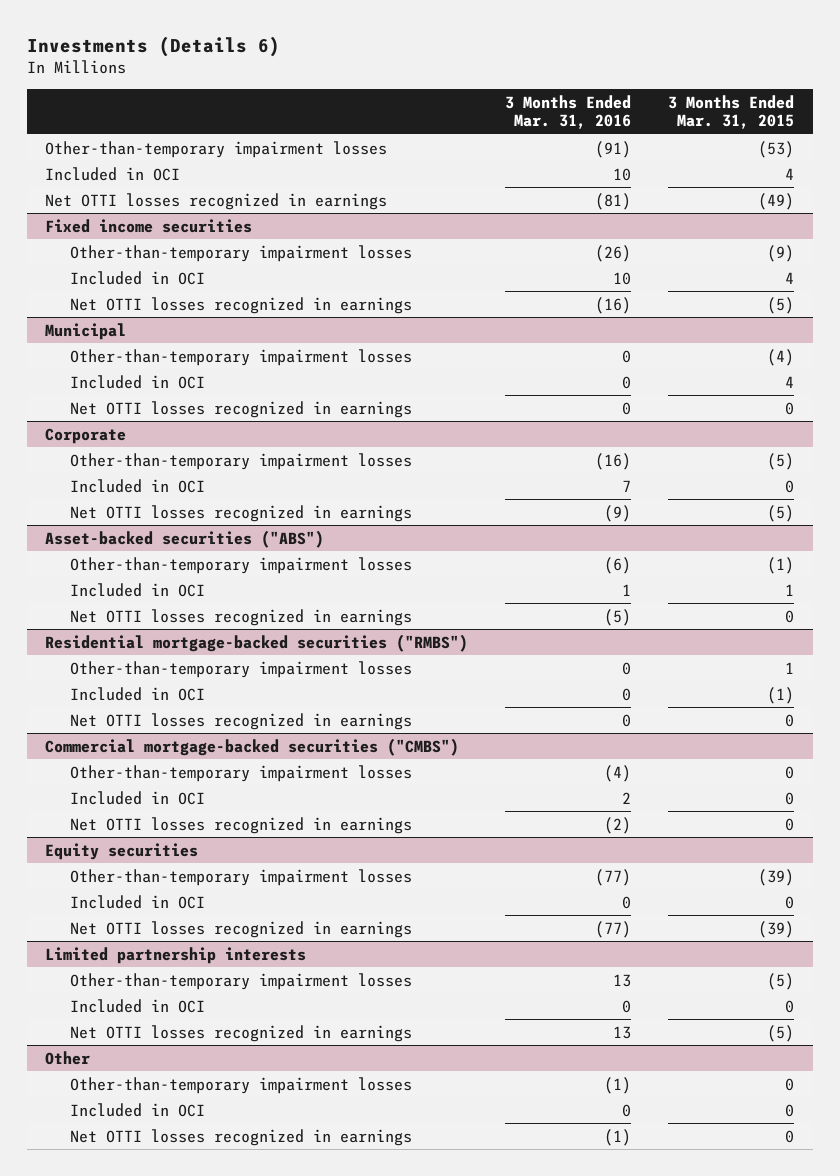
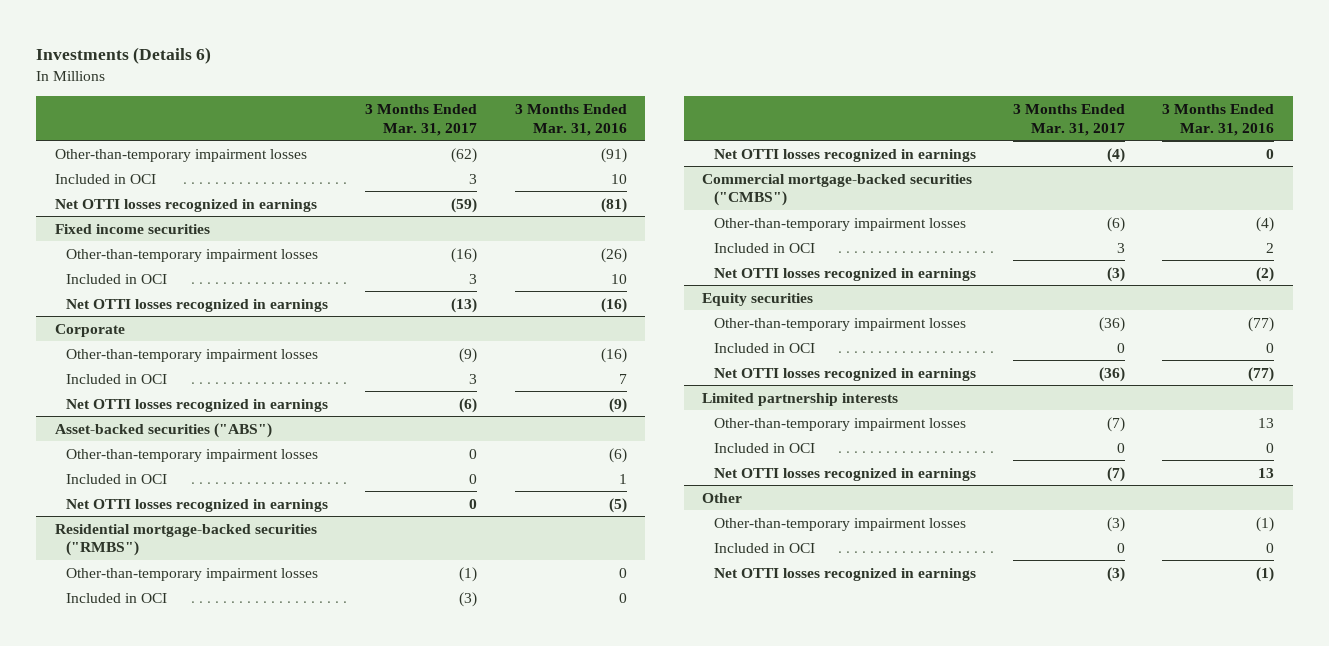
- | 3 Months Ended Mar. 31, 2016 | 3 Months Ended Mar. 31, 2015
+ | 3 Months Ended Mar. 31, 2017 | 3 Months Ended Mar. 31, 2016
- Municipal
- Other-than-temporary impairment losses | 0 | (4)
- Included in OCI | 0 | 4
- Net OTTI losses recognized in earnings | 0 | 0

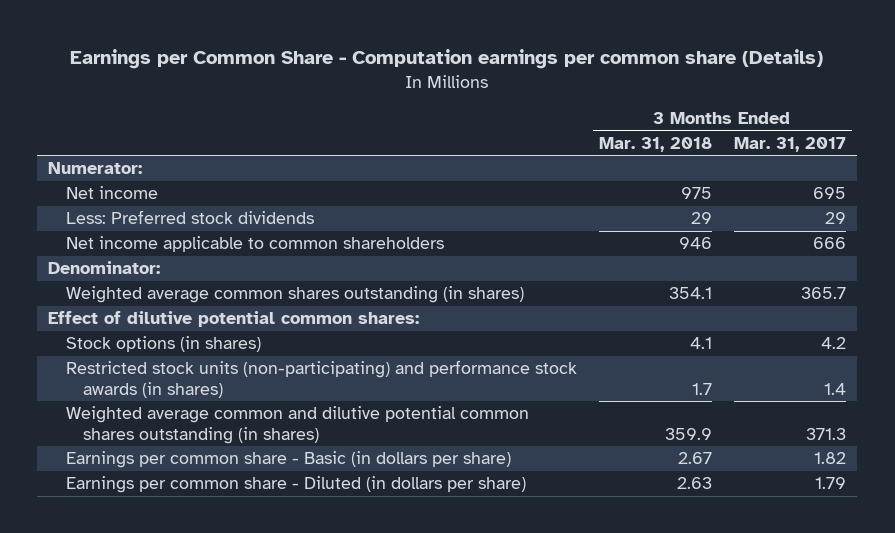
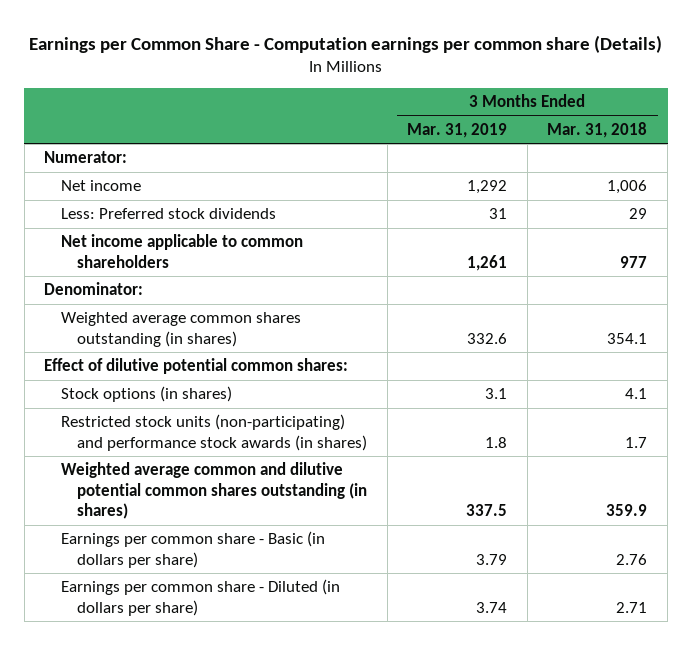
- | 3 Months Ended Mar. 31, 2018 | 3 Months Ended Mar. 31, 2017
+ | 3 Months Ended Mar. 31, 2019 | 3 Months Ended Mar. 31, 2018
- Net income | 975 | 695
+ Net income | 1,292 | 1,006
- Net income applicable to common shareholders | 946 | 666
+ Net income applicable to common shareholders | 1,261 | 977
- Earnings per common share - Basic (in dollars per share) | 2.67 | 1.82
- Earnings per common share - Diluted (in dollars per share) | 2.63 | 1.79
+ Earnings per common share - Basic (in dollars per share) | 3.79 | 2.76
+ Earnings per common share - Diluted (in dollars per share) | 3.74 | 2.71

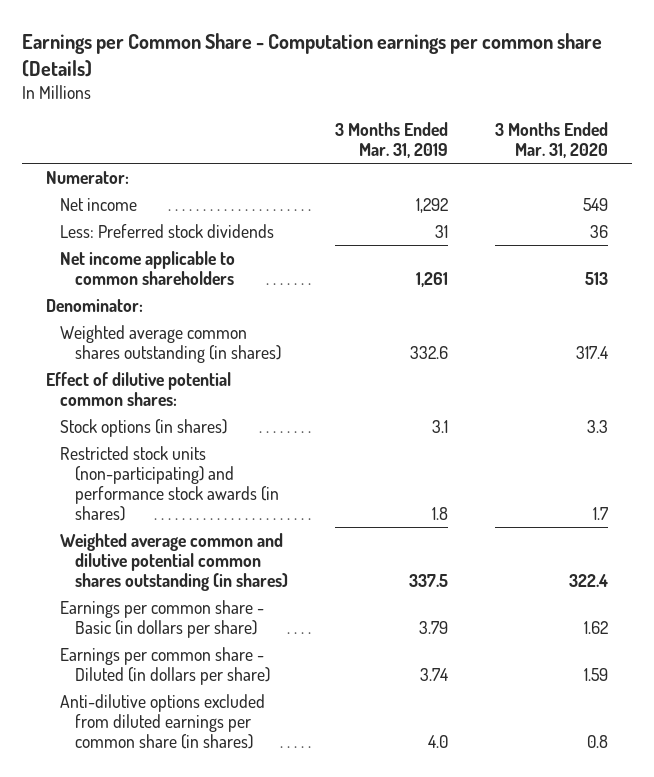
- | 3 Months Ended Mar. 31, 2019 | 3 Months Ended Mar. 31, 2018
+ | 3 Months Ended Mar. 31, 2019 | 3 Months Ended Mar. 31, 2020
+ Anti-dilutive options excluded from diluted earnings per common share (in shares) | 4.0 | 0.8

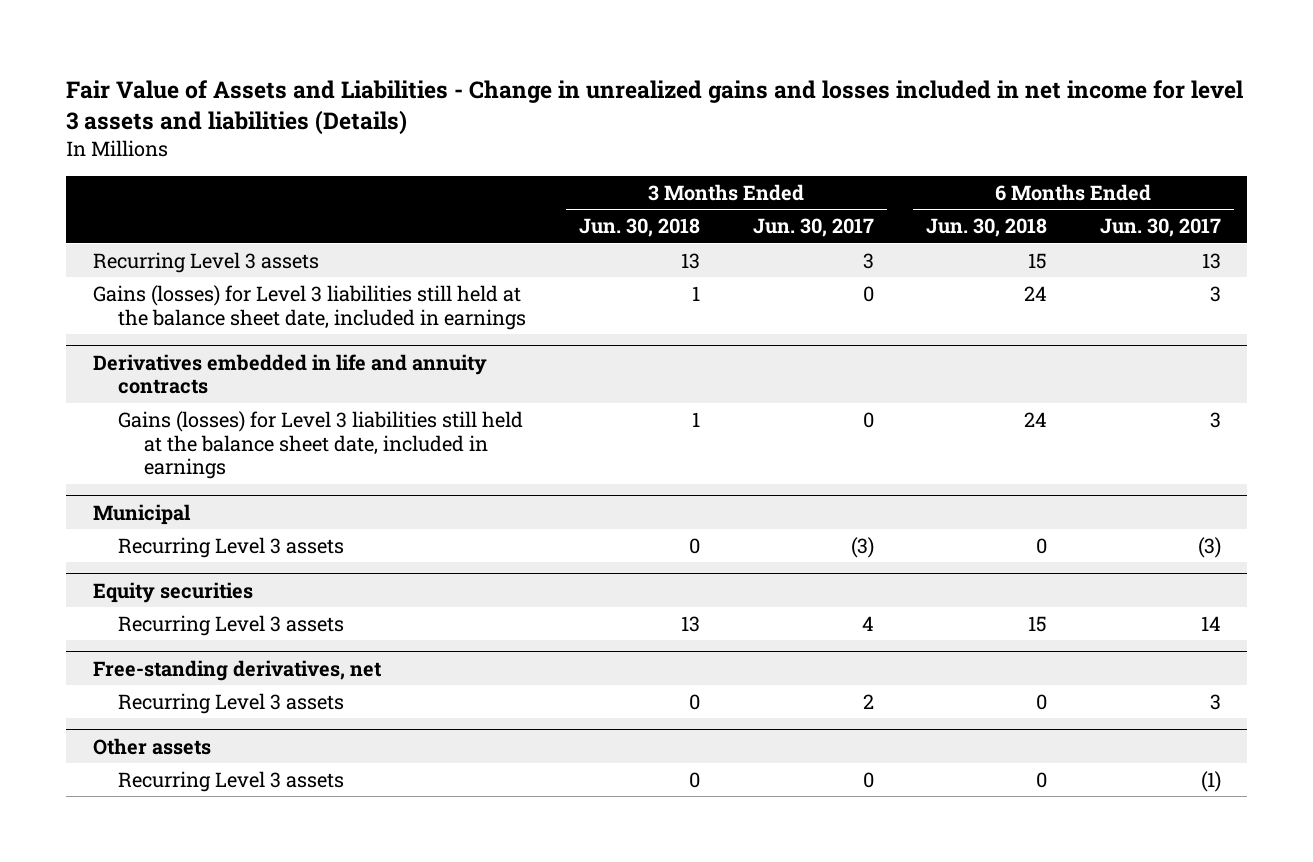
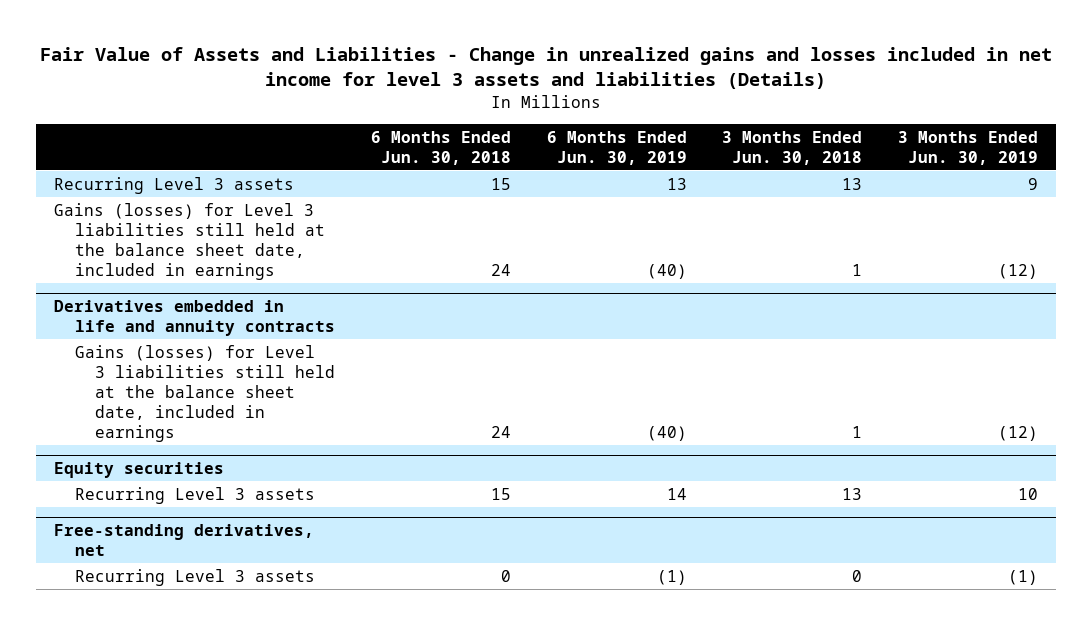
- | 3 Months Ended Jun. 30, 2018 | 3 Months Ended Jun. 30, 2017 | 6 Months Ended Jun. 30, 2018 | 6 Months Ended Jun. 30, 2017
+ | 6 Months Ended Jun. 30, 2018 | 6 Months Ended Jun. 30, 2019 | 3 Months Ended Jun. 30, 2018 | 3 Months Ended Jun. 30, 2019
- Municipal
- Recurring Level 3 assets | 0 | (3) | 0 | (3)
- Other assets
- Recurring Level 3 assets | 0 | 0 | 0 | (1)

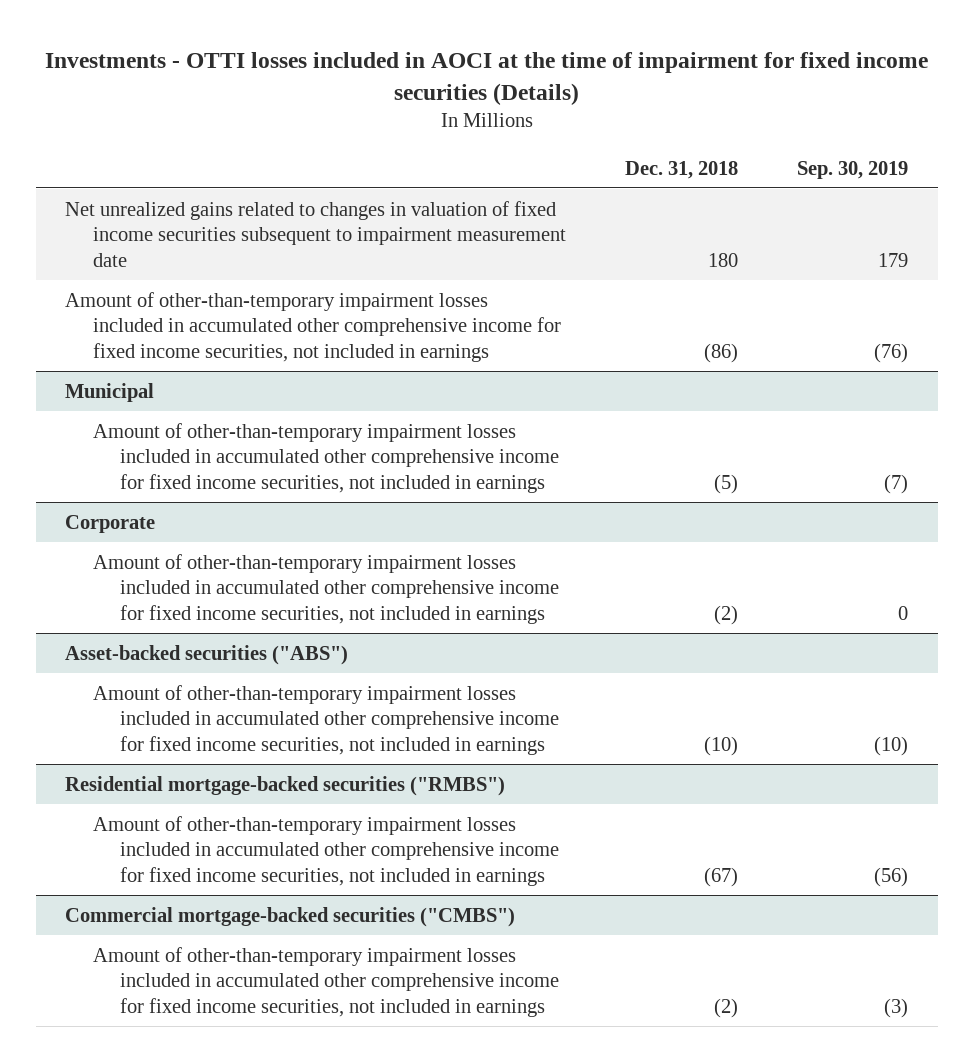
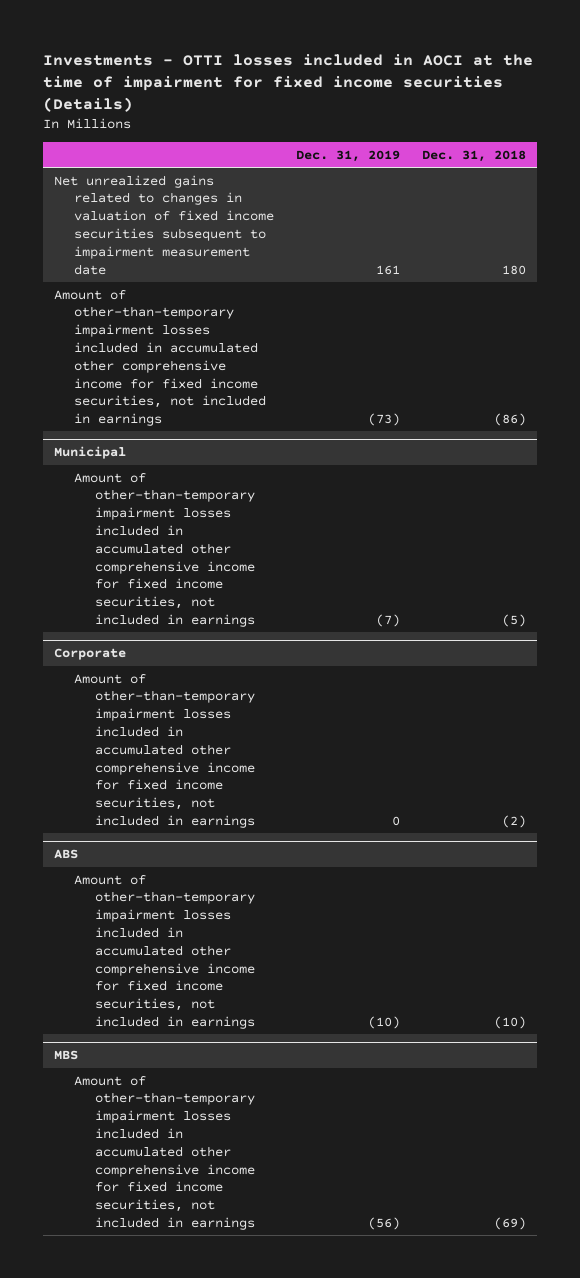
- | Dec. 31, 2018 | Sep. 30, 2019
+ | Dec. 31, 2019 | Dec. 31, 2018
- Asset-backed securities ("ABS")
+ ABS
- Residential mortgage-backed securities ("RMBS")
- Amount of other-than-temporary impairment losses included in accumulated other comprehensive income for fixed income securities, not included in earnings | (67) | (56)
- Commercial mortgage-backed securities ("CMBS")
- Amount of other-than-temporary impairment losses included in accumulated other comprehensive income for fixed income securities, not included in earnings | (2) | (3)
+ MBS
+ Amount of other-than-temporary impairment losses included in accumulated other comprehensive income for fixed income securities, not included in earnings | (56) | (69)

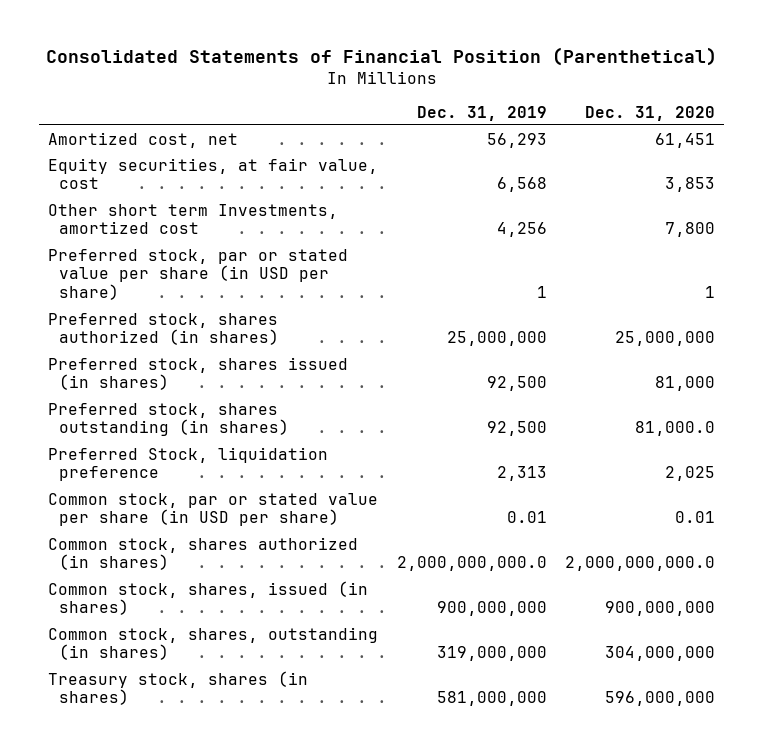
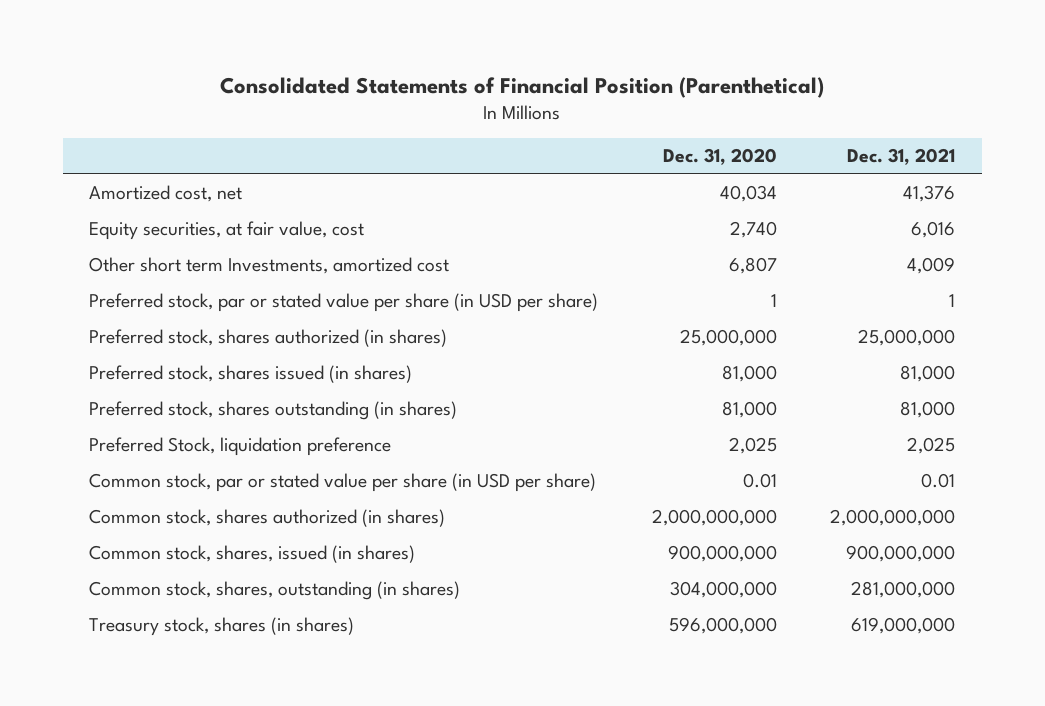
- | Dec. 31, 2019 | Dec. 31, 2020
+ | Dec. 31, 2020 | Dec. 31, 2021
- Amortized cost, net | 56,293 | 61,451
- Equity securities, at fair value, cost | 6,568 | 3,853
- Other short term Investments, amortized cost | 4,256 | 7,800
+ Amortized cost, net | 40,034 | 41,376
+ Equity securities, at fair value, cost | 2,740 | 6,016
+ Other short term Investments, amortized cost | 6,807 | 4,009
- Preferred stock, shares outstanding (in shares) | 92,500 | 81,000.0
+ Preferred stock, shares outstanding (in shares) | 81,000 | 81,000
- Common stock, shares authorized (in shares) | 2,000,000,000.0 | 2,000,000,000.0
+ Common stock, shares authorized (in shares) | 2,000,000,000 | 2,000,000,000

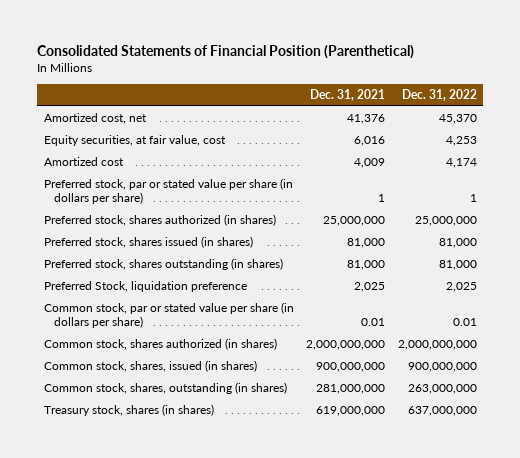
- | Dec. 31, 2020 | Dec. 31, 2021
+ | Dec. 31, 2021 | Dec. 31, 2022
- Other short term Investments, amortized cost | 6,807 | 4,009
- Preferred stock, par or stated value per share (in USD per share) | 1 | 1
+ Amortized cost | 4,009 | 4,174
+ Preferred stock, par or stated value per share (in dollars per share) | 1 | 1
- Common stock, par or stated value per share (in USD per share) | 0.01 | 0.01
+ Common stock, par or stated value per share (in dollars per share) | 0.01 | 0.01

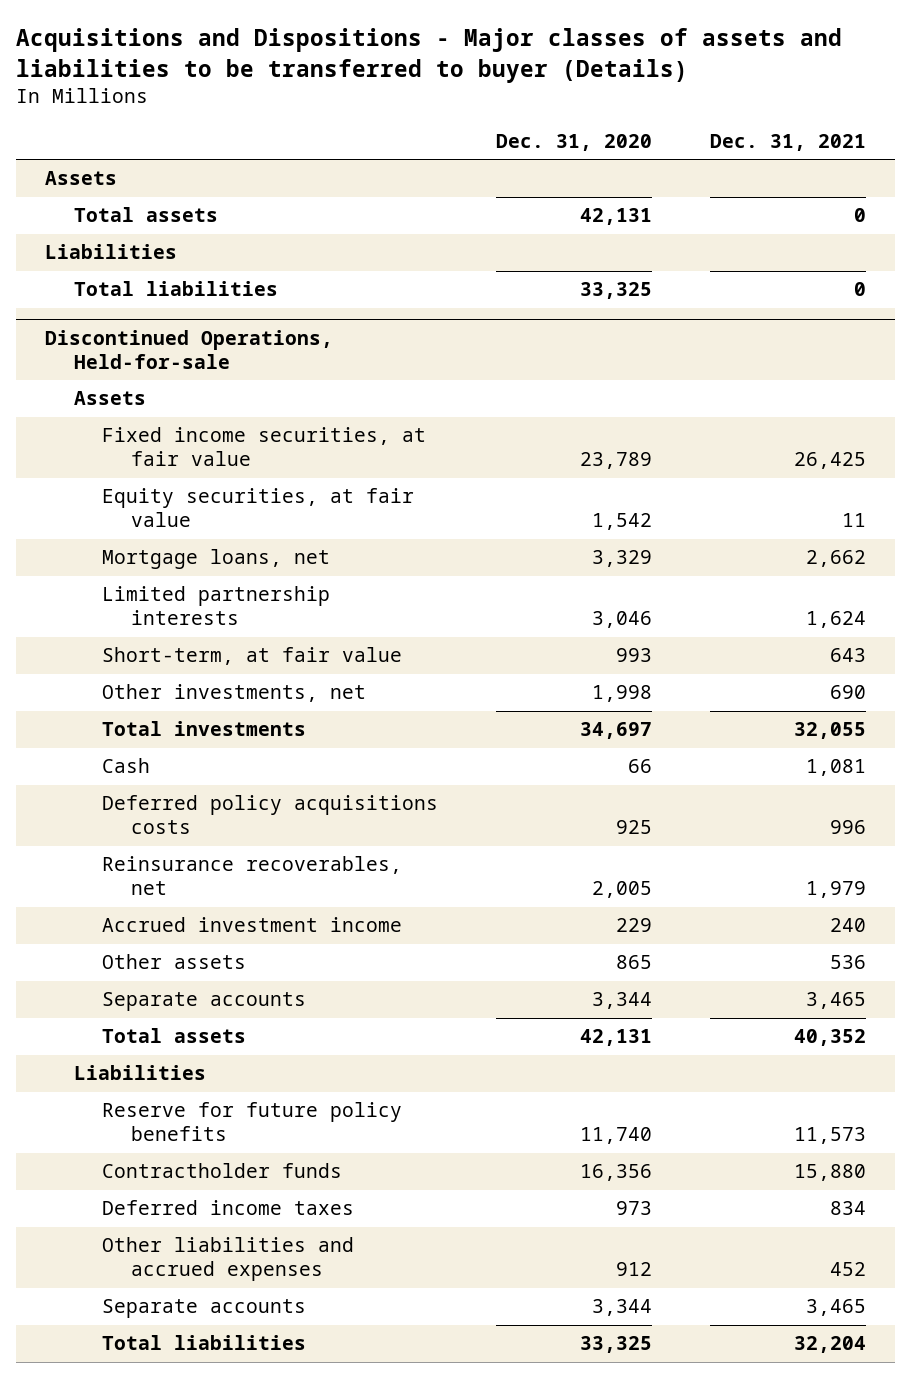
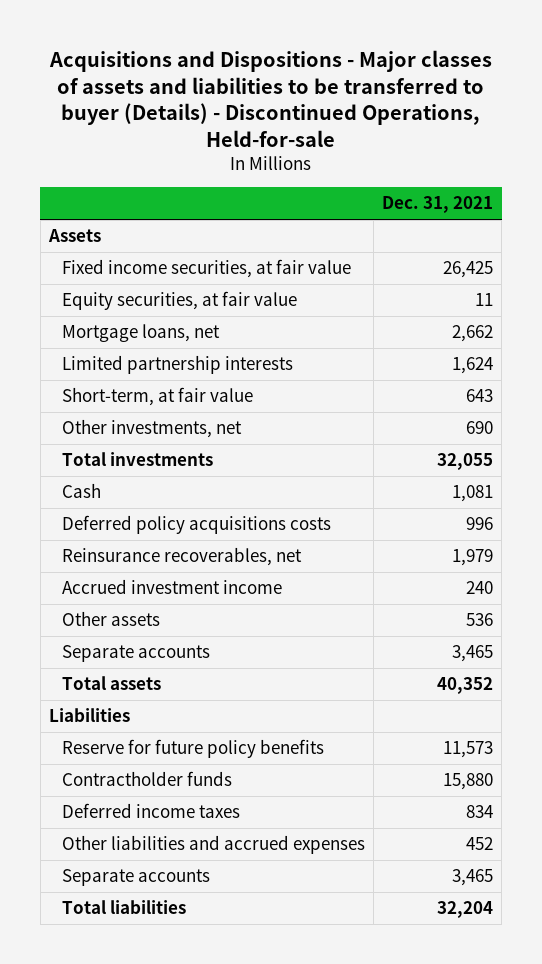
- Acquisitions and Dispositions - Major classes of assets and liabilities to be transferred to buyer (Details)
+ Acquisitions and Dispositions - Major classes of assets and liabilities to be transferred to buyer (Details) - Discontinued Operations, Held-for-sale
- | Dec. 31, 2020 | Dec. 31, 2021
+ | Dec. 31, 2021
- Total assets | 42,131 | 0
- Liabilities
- Total liabilities | 33,325 | 0
- Discontinued Operations, Held-for-sale
- Assets

